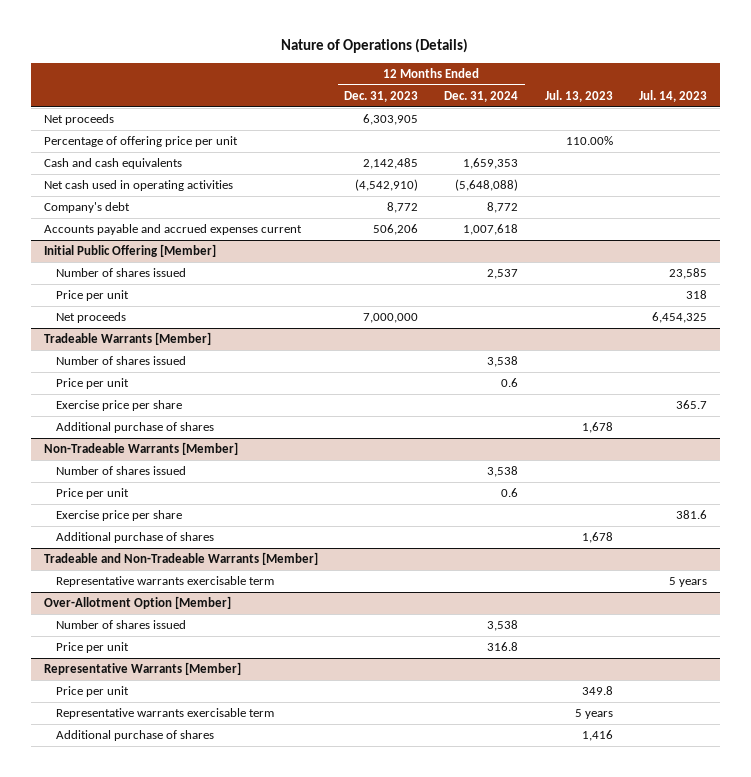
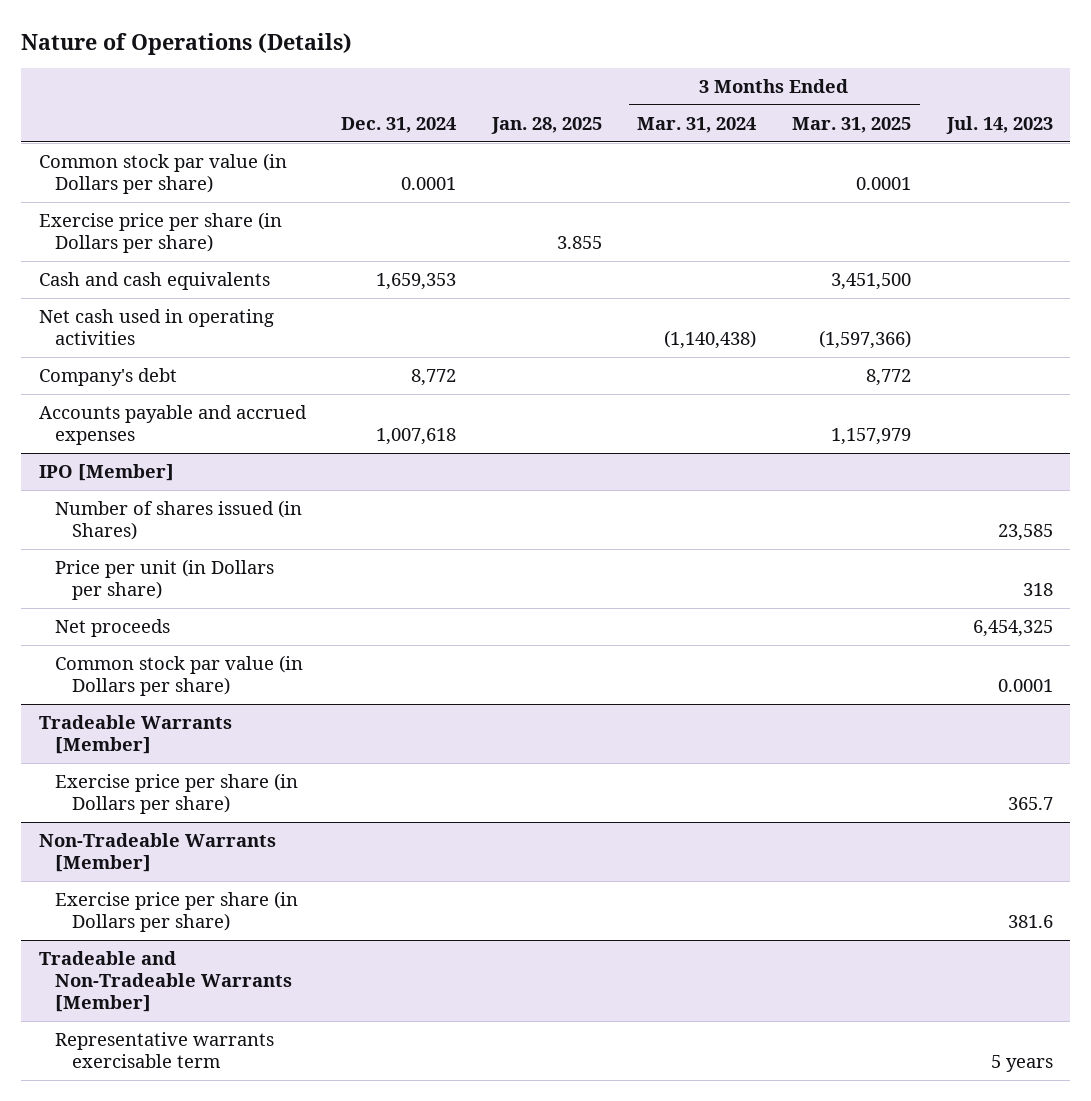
- | 12 Months Ended Dec. 31, 2023 | 12 Months Ended Dec. 31, 2024 | Jul. 13, 2023 | Jul. 14, 2023
+ | Dec. 31, 2024 | Jan. 28, 2025 | 3 Months Ended Mar. 31, 2024 | 3 Months Ended Mar. 31, 2025 | Jul. 14, 2023
- Net proceeds | 6,303,905 | | |
- Percentage of offering price per unit | | | 110.00% |
+ Common stock par value (in Dollars per share) | 0.0001 | | | 0.0001 |
+ Exercise price per share (in Dollars per share) | | 3.855 | | |
- Accounts payable and accrued expenses current | 506,206 | 1,007,618 | |
- Initial Public Offering [Member]
- Number of shares issued | | 2,537 | | 23,585
- Price per unit | | | | 318
+ Accounts payable and accrued expenses | 1,007,618 | | | 1,157,979 |
+ IPO [Member]
+ Number of shares issued (in Shares) | | | | | 23,585
+ Price per unit (in Dollars per share) | | | | | 318
+ Common stock par value (in Dollars per share) | | | | | 0.0001
@ Tradeable Warrants [Member]
- Number of shares issued | | 3,538 | |
- Price per unit | | 0.6 | |
- Exercise price per share | | | | 365.7
- Additional purchase of shares | | | 1,678 |
+ Exercise price per share (in Dollars per share) | | | | | 365.7
@ Non-Tradeable Warrants [Member]
- Number of shares issued | | 3,538 | |
- Price per unit | | 0.6 | |
- Exercise price per share | | | | 381.6
- Additional purchase of shares | | | 1,678 |
+ Exercise price per share (in Dollars per share) | | | | | 381.6
- Over-Allotment Option [Member]
- Number of shares issued | | 3,538 | |
- Price per unit | | 316.8 | |
- Representative Warrants [Member]
- Price per unit | | | 349.8 |
- Representative warrants exercisable term | | | 5 years |
- Additional purchase of shares | | | 1,416 |

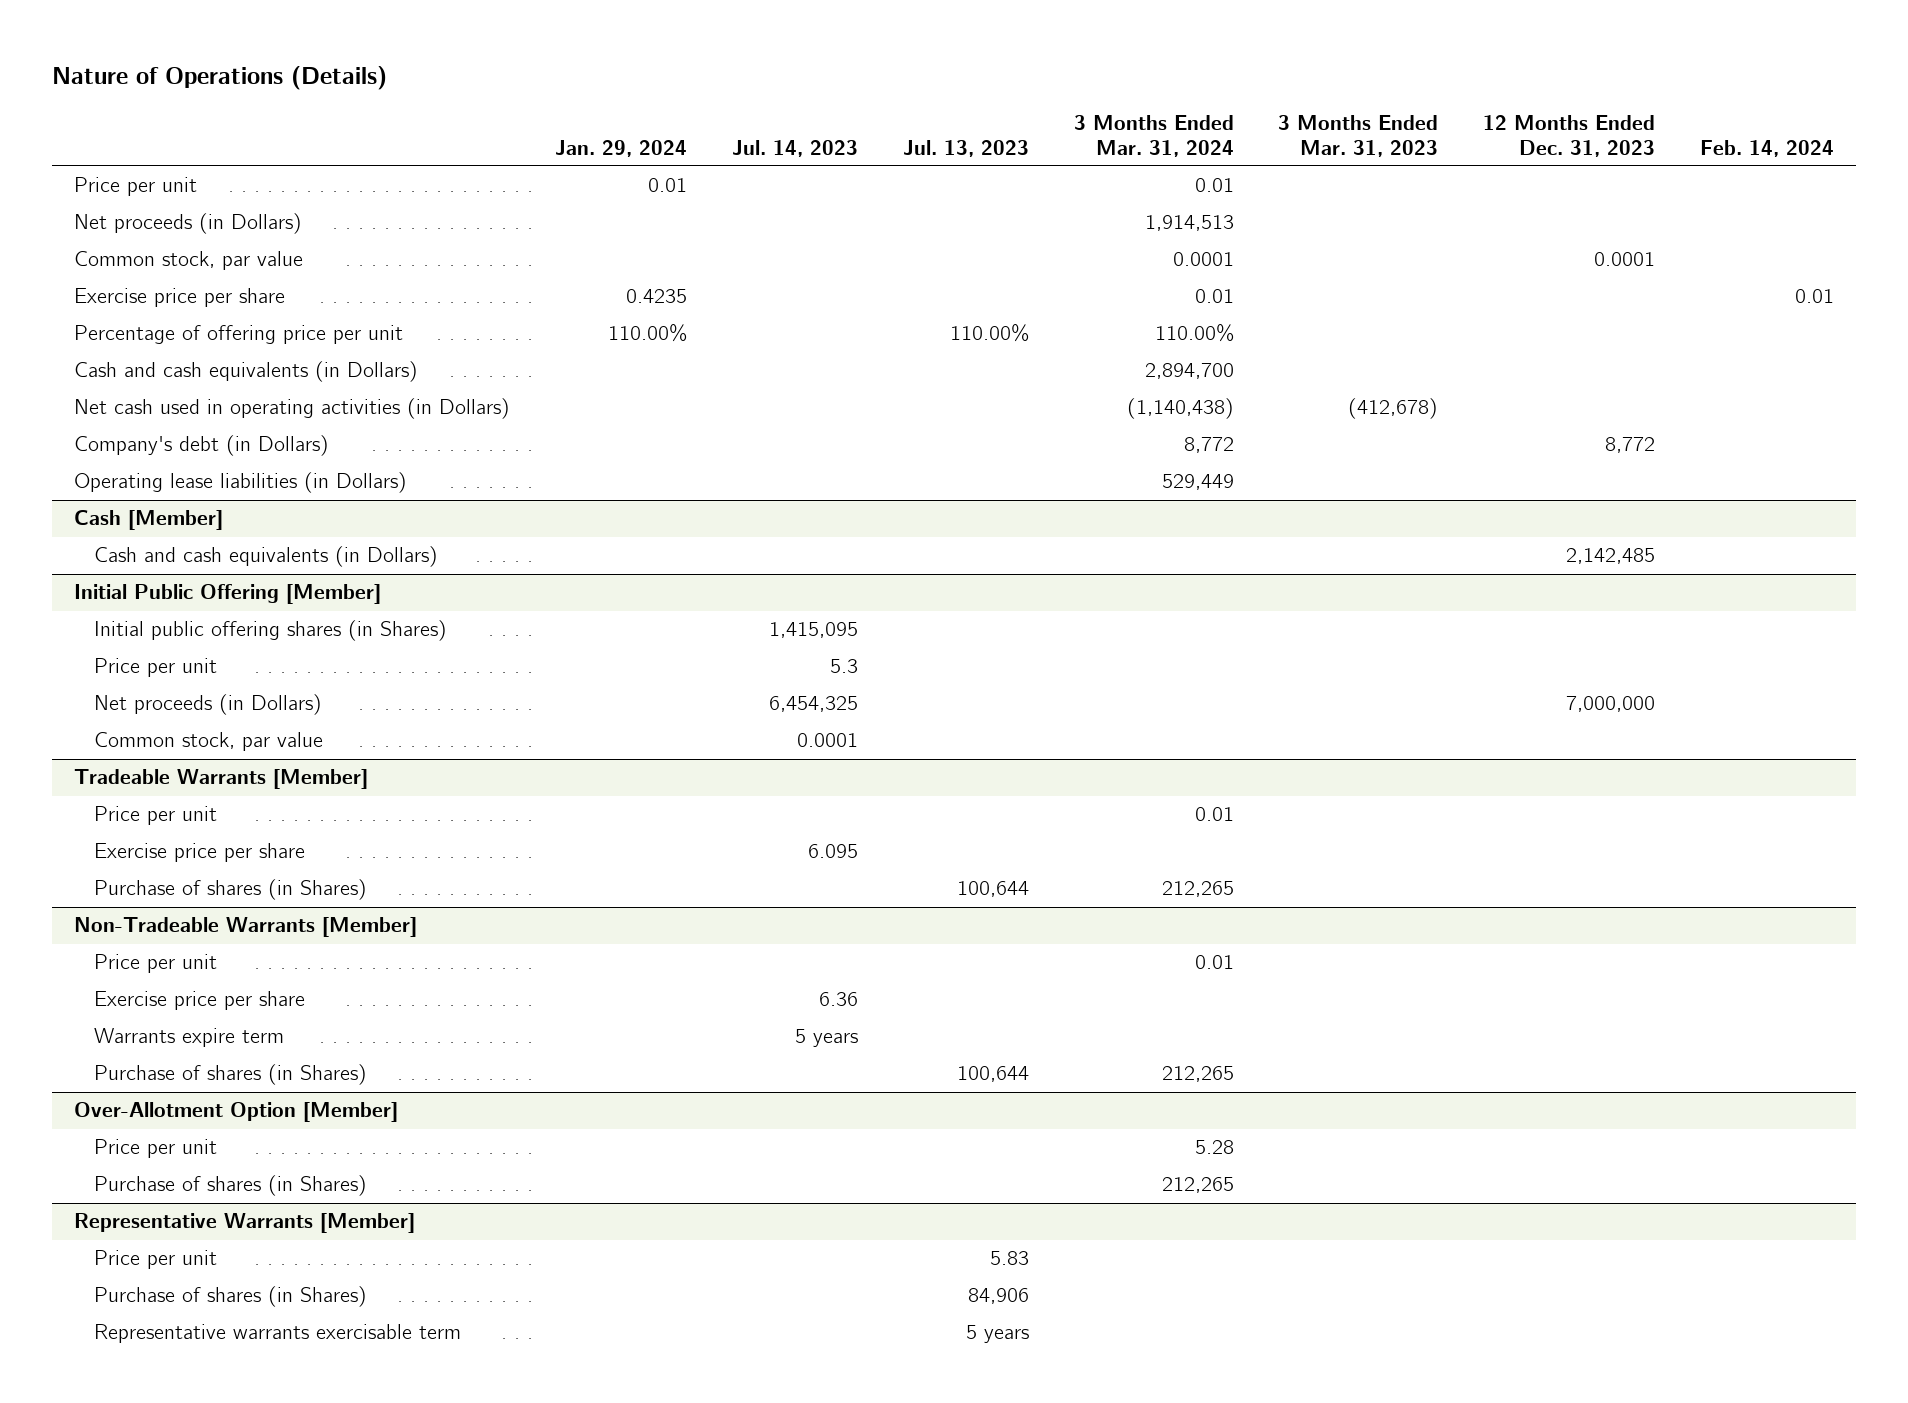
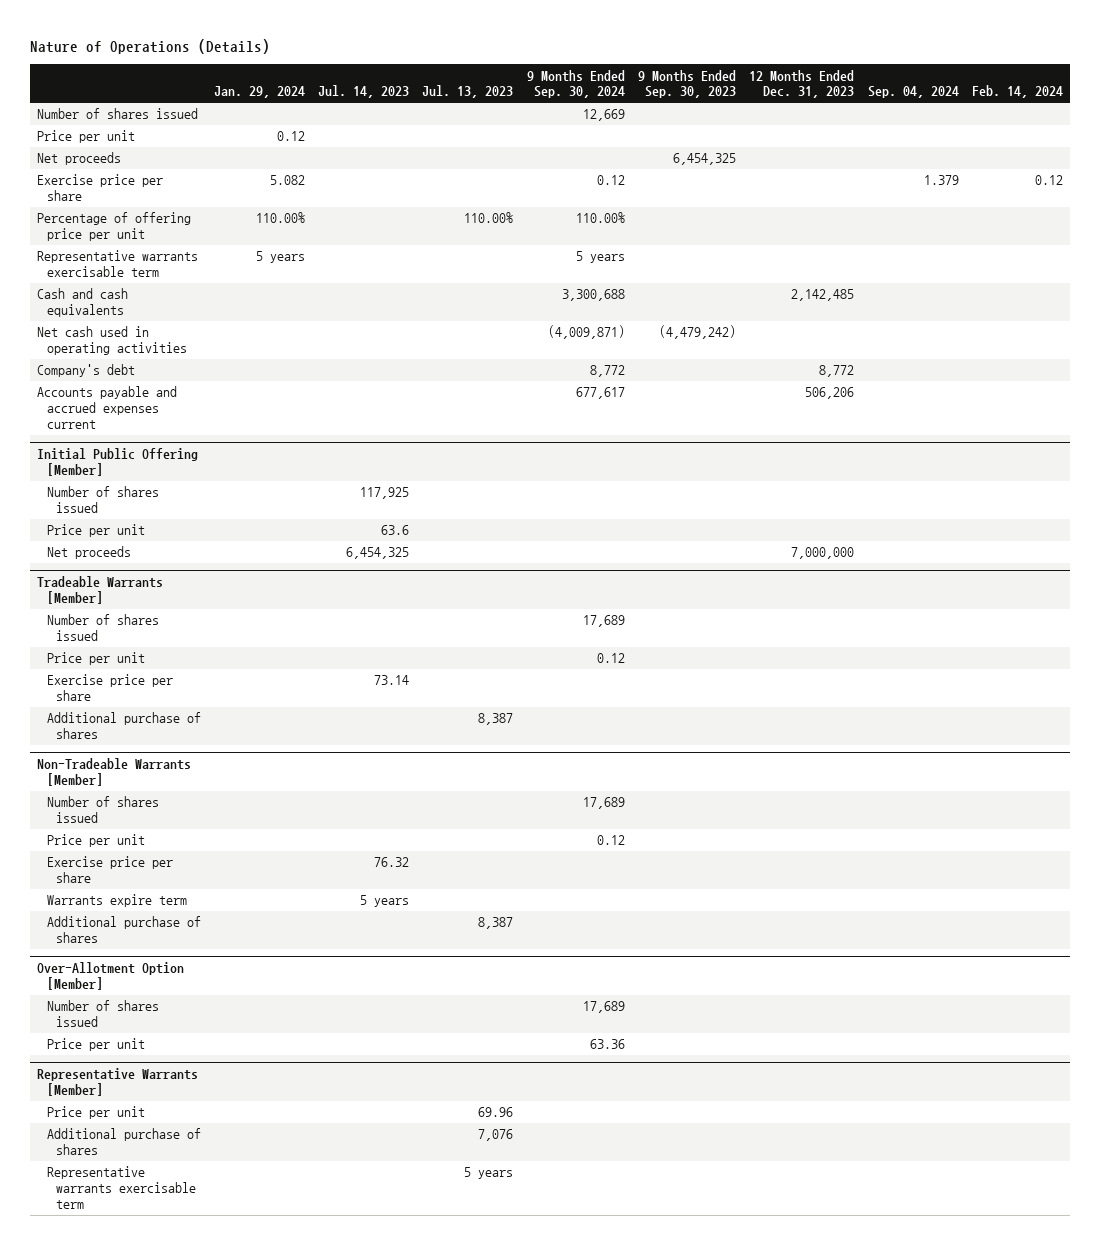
- | Jan. 29, 2024 | Jul. 14, 2023 | Jul. 13, 2023 | 3 Months Ended Mar. 31, 2024 | 3 Months Ended Mar. 31, 2023 | 12 Months Ended Dec. 31, 2023 | Feb. 14, 2024
+ | Jan. 29, 2024 | Jul. 14, 2023 | Jul. 13, 2023 | 9 Months Ended Sep. 30, 2024 | 9 Months Ended Sep. 30, 2023 | 12 Months Ended Dec. 31, 2023 | Sep. 04, 2024 | Feb. 14, 2024
- Price per unit | 0.01 | | | 0.01 | | |
- Net proceeds (in Dollars) | | | | 1,914,513 | | |
- Common stock, par value | | | | 0.0001 | | 0.0001 |
- Exercise price per share | 0.4235 | | | 0.01 | | | 0.01
+ Number of shares issued | | | | 12,669 | | | |
+ Price per unit | 0.12 | | | | | | |
+ Net proceeds | | | | | 6,454,325 | | |
+ Exercise price per share | 5.082 | | | 0.12 | | | 1.379 | 0.12
- Cash and cash equivalents (in Dollars) | | | | 2,894,700 | | |
- Net cash used in operating activities (in Dollars) | | | | (1,140,438) | (412,678) | |
- Company's debt (in Dollars) | | | | 8,772 | | 8,772 |
- Operating lease liabilities (in Dollars) | | | | 529,449 | | |
- Cash [Member]
- Cash and cash equivalents (in Dollars) | | | | | | 2,142,485 |
+ Representative warrants exercisable term | 5 years | | | 5 years | | | |
+ Cash and cash equivalents | | | | 3,300,688 | | 2,142,485 | |
+ Net cash used in operating activities | | | | (4,009,871) | (4,479,242) | | |
+ Company's debt | | | | 8,772 | | 8,772 | |
+ Accounts payable and accrued expenses current | | | | 677,617 | | 506,206 | |
@ Initial Public Offering [Member]
- Initial public offering shares (in Shares) | | 1,415,095 | | | | |
- Price per unit | | 5.3 | | | | |
- Net proceeds (in Dollars) | | 6,454,325 | | | | 7,000,000 |
- Common stock, par value | | 0.0001 | | | | |
+ Number of shares issued | | 117,925 | | | | | |
+ Price per unit | | 63.6 | | | | | |
+ Net proceeds | | 6,454,325 | | | | 7,000,000 | |
@ Tradeable Warrants [Member]
+ Number of shares issued | | | | 17,689 | | | |
- Exercise price per share | | 6.095 | | | | |
- Purchase of shares (in Shares) | | | 100,644 | 212,265 | | |
+ Exercise price per share | | 73.14 | | | | | |
+ Additional purchase of shares | | | 8,387 | | | | |
@ Non-Tradeable Warrants [Member]
+ Number of shares issued | | | | 17,689 | | | |
- Exercise price per share | | 6.36 | | | | |
+ Exercise price per share | | 76.32 | | | | | |
- Purchase of shares (in Shares) | | | 100,644 | 212,265 | | |
+ Additional purchase of shares | | | 8,387 | | | | |
@ Over-Allotment Option [Member]
+ Number of shares issued | | | | 17,689 | | | |
- Purchase of shares (in Shares) | | | | 212,265 | | |
@ Representative Warrants [Member]
- Price per unit | | | 5.83 | | | |
- Purchase of shares (in Shares) | | | 84,906 | | | |
+ Price per unit | | | 69.96 | | | | |
+ Additional purchase of shares | | | 7,076 | | | | |

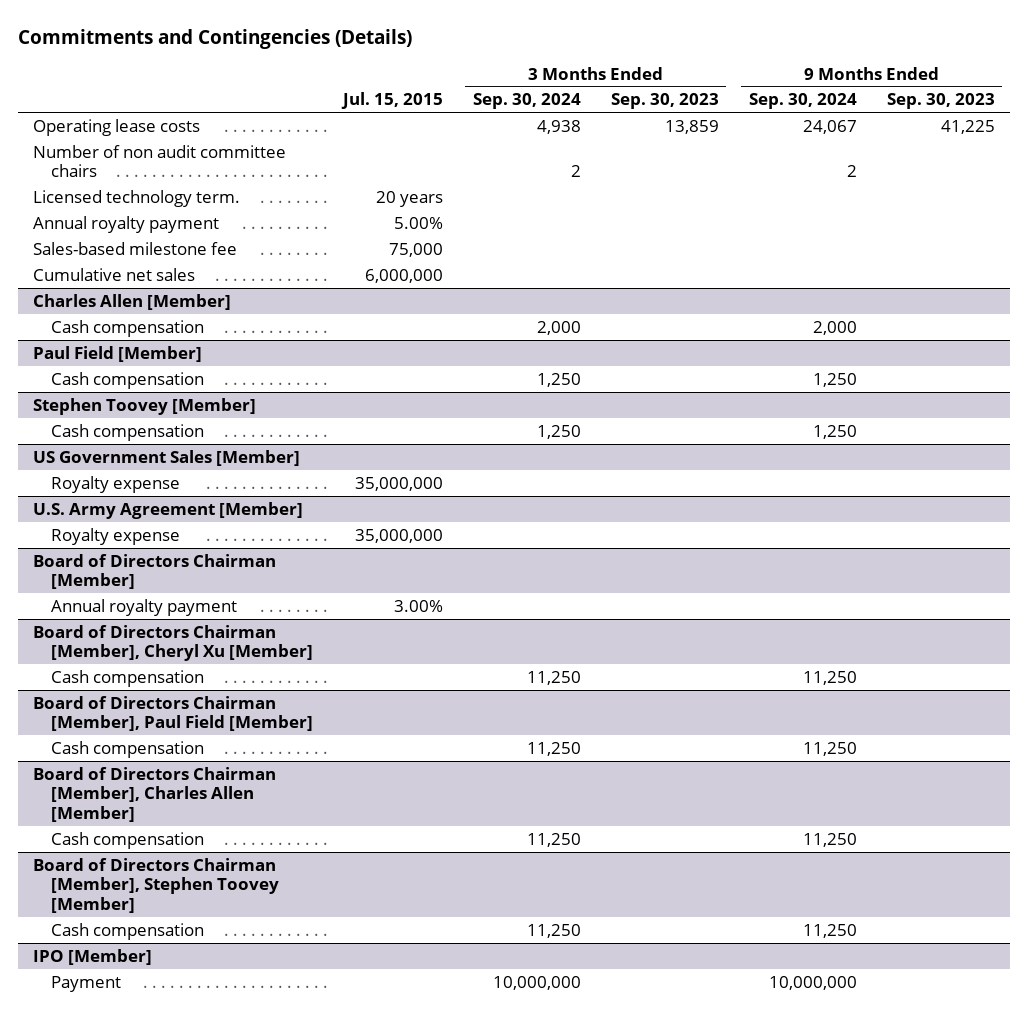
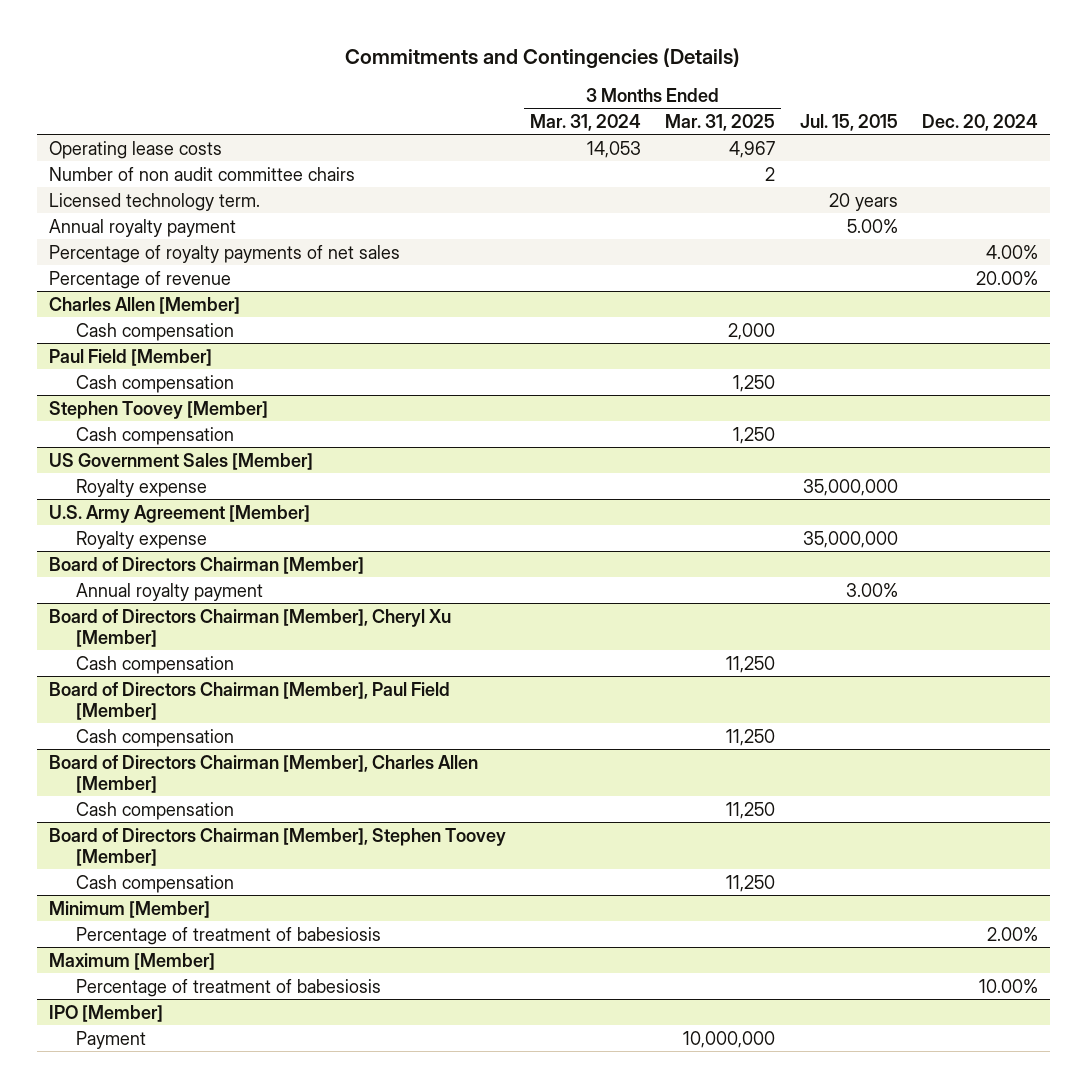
- | Jul. 15, 2015 | 3 Months Ended Sep. 30, 2024 | 3 Months Ended Sep. 30, 2023 | 9 Months Ended Sep. 30, 2024 | 9 Months Ended Sep. 30, 2023
+ | 3 Months Ended Mar. 31, 2024 | 3 Months Ended Mar. 31, 2025 | Jul. 15, 2015 | Dec. 20, 2024
- Sales-based milestone fee | 75,000 | | | |
- Cumulative net sales | 6,000,000 | | | |
+ Percentage of royalty payments of net sales | | | | 4.00%
+ Percentage of revenue | | | | 20.00%
+ Minimum [Member]
+ Percentage of treatment of babesiosis | | | | 2.00%
+ Maximum [Member]
+ Percentage of treatment of babesiosis | | | | 10.00%

